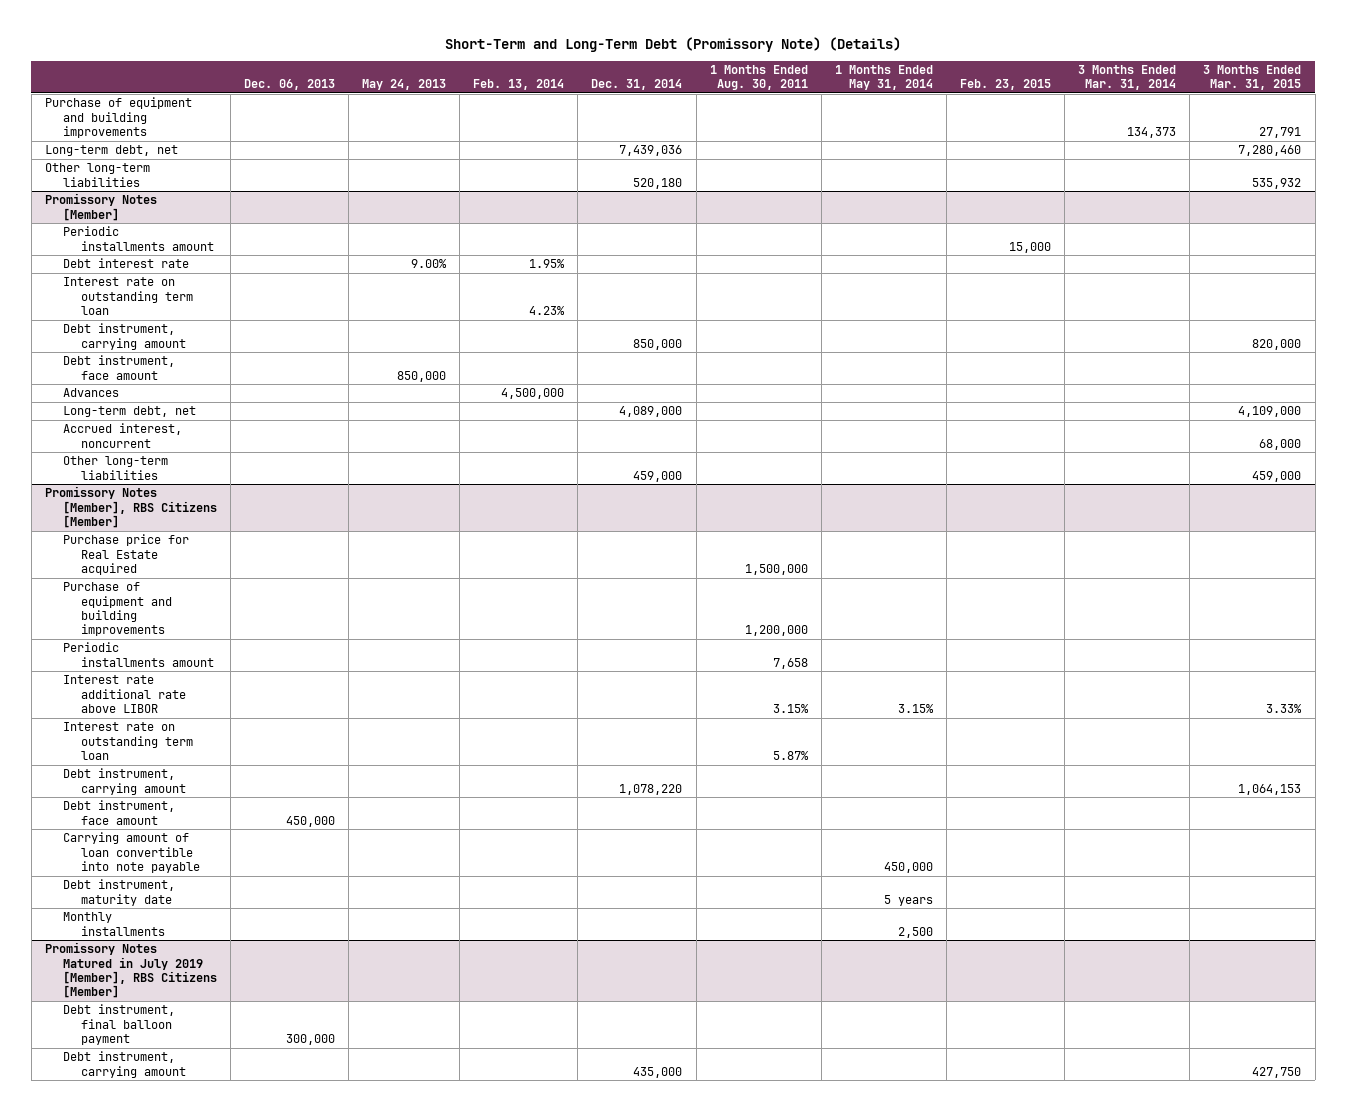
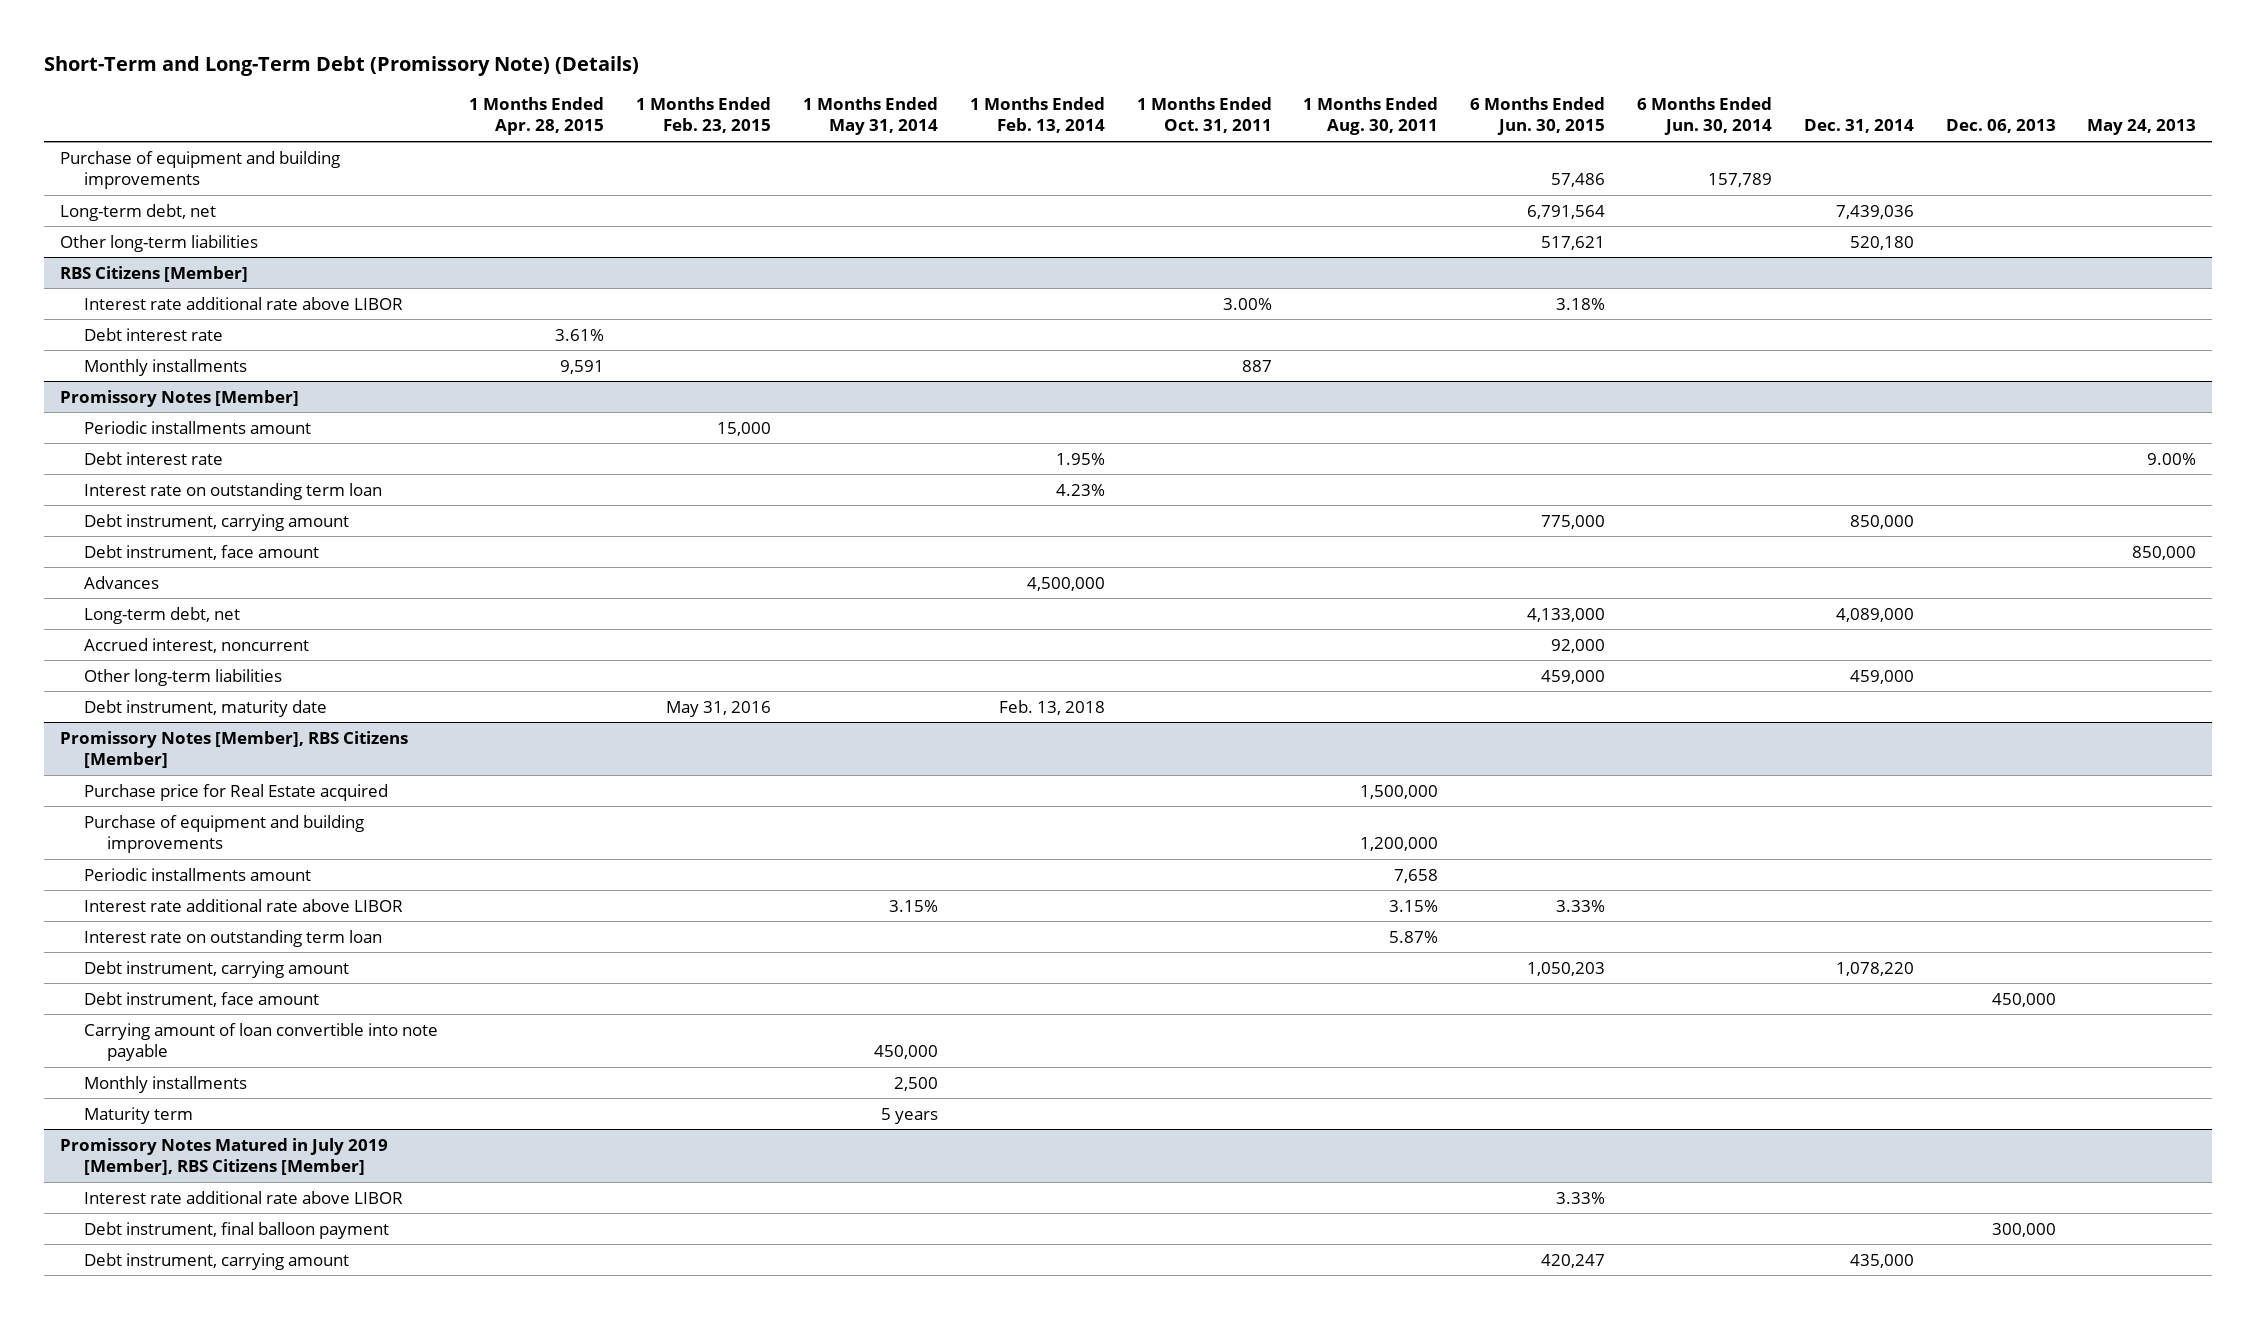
- | Dec. 06, 2013 | May 24, 2013 | Feb. 13, 2014 | Dec. 31, 2014 | 1 Months Ended Aug. 30, 2011 | 1 Months Ended May 31, 2014 | Feb. 23, 2015 | 3 Months Ended Mar. 31, 2014 | 3 Months Ended Mar. 31, 2015
+ | 1 Months Ended Apr. 28, 2015 | 1 Months Ended Feb. 23, 2015 | 1 Months Ended May 31, 2014 | 1 Months Ended Feb. 13, 2014 | 1 Months Ended Oct. 31, 2011 | 1 Months Ended Aug. 30, 2011 | 6 Months Ended Jun. 30, 2015 | 6 Months Ended Jun. 30, 2014 | Dec. 31, 2014 | Dec. 06, 2013 | May 24, 2013
+ RBS Citizens [Member]
+ Interest rate additional rate above LIBOR | | | | | 3.00% | | 3.18% | | | |
+ Debt interest rate | 3.61% | | | | | | | | | |
+ Monthly installments | 9,591 | | | | 887 | | | | | |
@ Promissory Notes [Member]
+ Debt instrument, maturity date | | May 31, 2016 | | Feb. 13, 2018 | | | | | | |
@ Promissory Notes [Member], RBS Citizens [Member]
- Debt instrument, maturity date | | | | | | 5 years | | |
+ Maturity term | | | 5 years | | | | | | | |
@ Promissory Notes Matured in July 2019 [Member], RBS Citizens [Member]
+ Interest rate additional rate above LIBOR | | | | | | | 3.33% | | | |

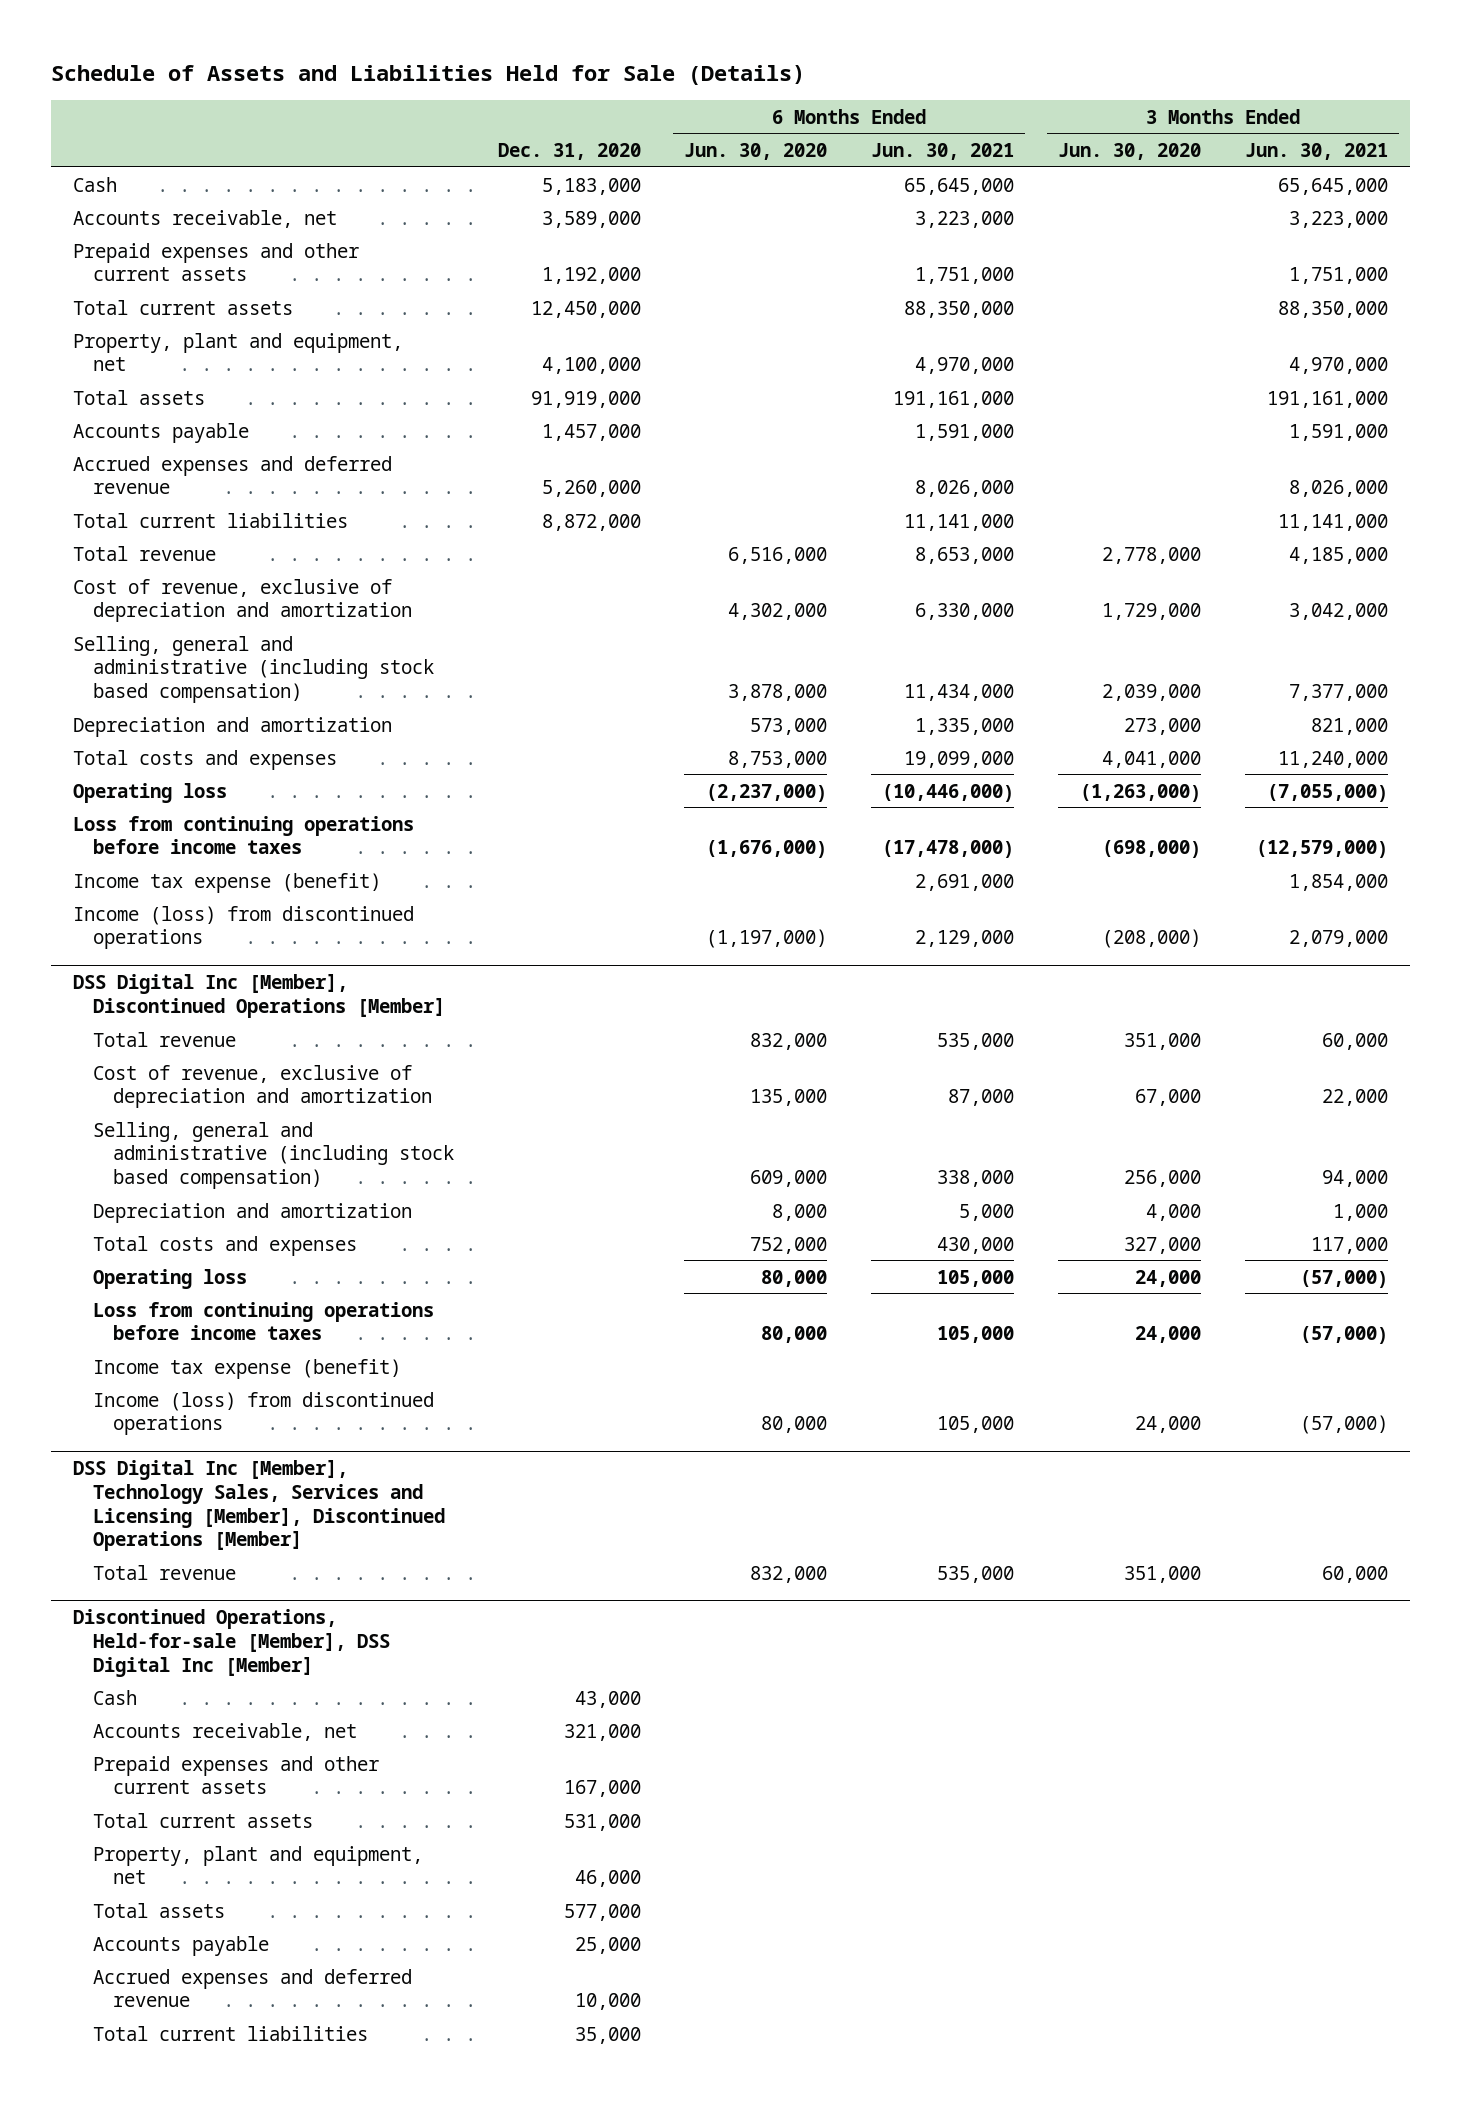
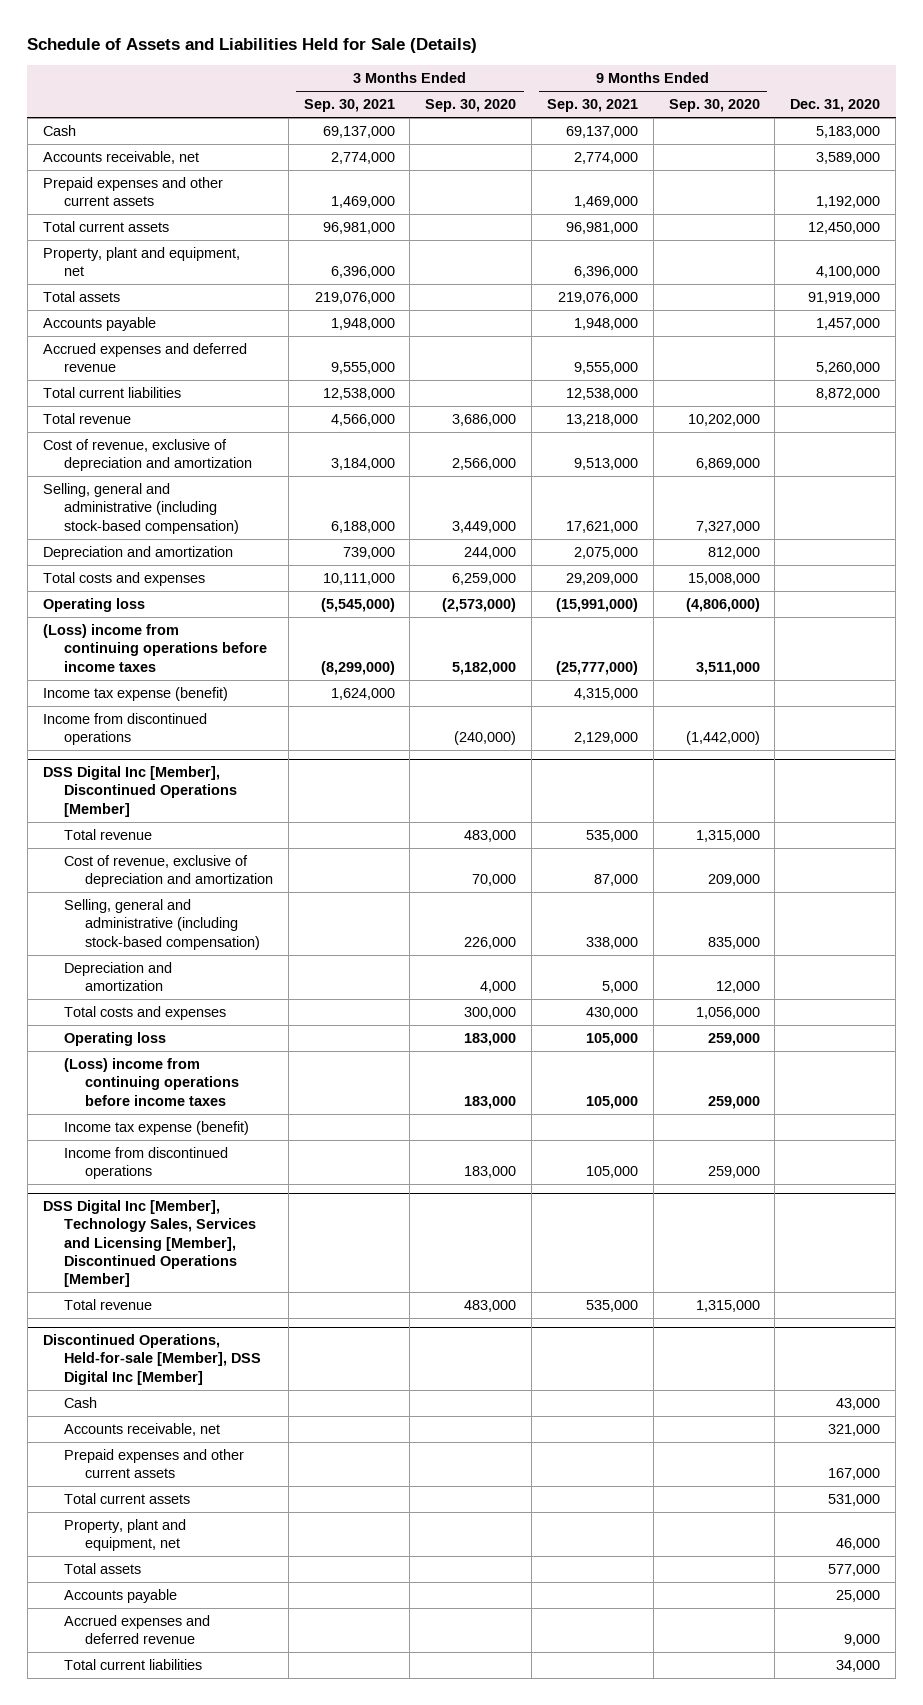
- | Dec. 31, 2020 | 6 Months Ended Jun. 30, 2020 | 6 Months Ended Jun. 30, 2021 | 3 Months Ended Jun. 30, 2020 | 3 Months Ended Jun. 30, 2021
+ | 3 Months Ended Sep. 30, 2021 | 3 Months Ended Sep. 30, 2020 | 9 Months Ended Sep. 30, 2021 | 9 Months Ended Sep. 30, 2020 | Dec. 31, 2020
- Selling, general and administrative (including stock based compensation) | | 3,878,000 | 11,434,000 | 2,039,000 | 7,377,000
+ Selling, general and administrative (including stock-based compensation) | 6,188,000 | 3,449,000 | 17,621,000 | 7,327,000 |
- Loss from continuing operations before income taxes | | (1,676,000) | (17,478,000) | (698,000) | (12,579,000)
+ (Loss) income from continuing operations before income taxes | (8,299,000) | 5,182,000 | (25,777,000) | 3,511,000 |
- Income (loss) from discontinued operations | | (1,197,000) | 2,129,000 | (208,000) | 2,079,000
+ Income from discontinued operations | | (240,000) | 2,129,000 | (1,442,000) |
@ DSS Digital Inc [Member], Discontinued Operations [Member]
- Selling, general and administrative (including stock based compensation) | | 609,000 | 338,000 | 256,000 | 94,000
+ Selling, general and administrative (including stock-based compensation) | | 226,000 | 338,000 | 835,000 |
- Loss from continuing operations before income taxes | | 80,000 | 105,000 | 24,000 | (57,000)
+ (Loss) income from continuing operations before income taxes | | 183,000 | 105,000 | 259,000 |
- Income (loss) from discontinued operations | | 80,000 | 105,000 | 24,000 | (57,000)
+ Income from discontinued operations | | 183,000 | 105,000 | 259,000 |
@ Discontinued Operations, Held-for-sale [Member], DSS Digital Inc [Member]
- Accrued expenses and deferred revenue | 10,000 | | | |
- Total current liabilities | 35,000 | | | |
+ Accrued expenses and deferred revenue | | | | | 9,000
+ Total current liabilities | | | | | 34,000

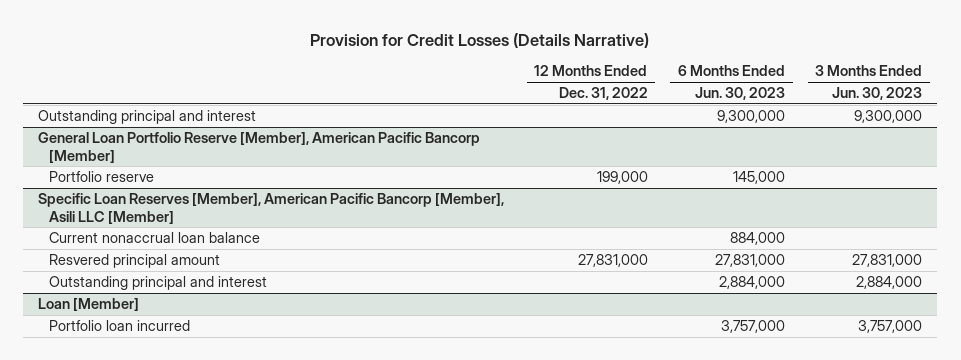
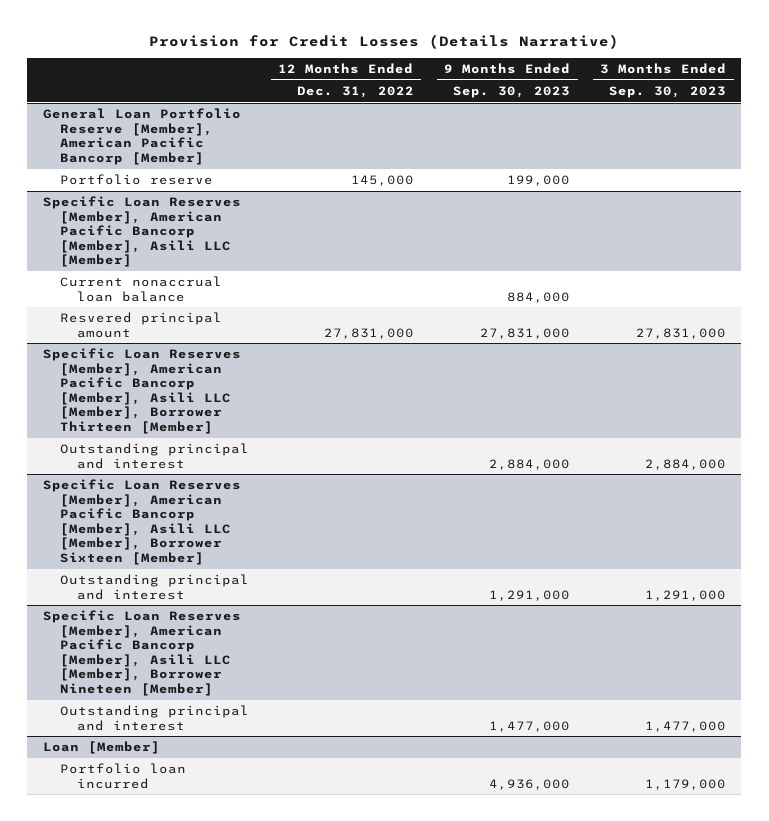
- | 12 Months Ended Dec. 31, 2022 | 6 Months Ended Jun. 30, 2023 | 3 Months Ended Jun. 30, 2023
+ | 12 Months Ended Dec. 31, 2022 | 9 Months Ended Sep. 30, 2023 | 3 Months Ended Sep. 30, 2023
- Outstanding principal and interest | | 9,300,000 | 9,300,000
@ General Loan Portfolio Reserve [Member], American Pacific Bancorp [Member]
- Portfolio reserve | 199,000 | 145,000 |
+ Portfolio reserve | 145,000 | 199,000 |
@ Specific Loan Reserves [Member], American Pacific Bancorp [Member], Asili LLC [Member]
- Outstanding principal and interest | | 2,884,000 | 2,884,000
+ Specific Loan Reserves [Member], American Pacific Bancorp [Member], Asili LLC [Member], Borrower Thirteen [Member]
+ Outstanding principal and interest | | 2,884,000 | 2,884,000
+ Specific Loan Reserves [Member], American Pacific Bancorp [Member], Asili LLC [Member], Borrower Sixteen [Member]
+ Outstanding principal and interest | | 1,291,000 | 1,291,000
+ Specific Loan Reserves [Member], American Pacific Bancorp [Member], Asili LLC [Member], Borrower Nineteen [Member]
+ Outstanding principal and interest | | 1,477,000 | 1,477,000

